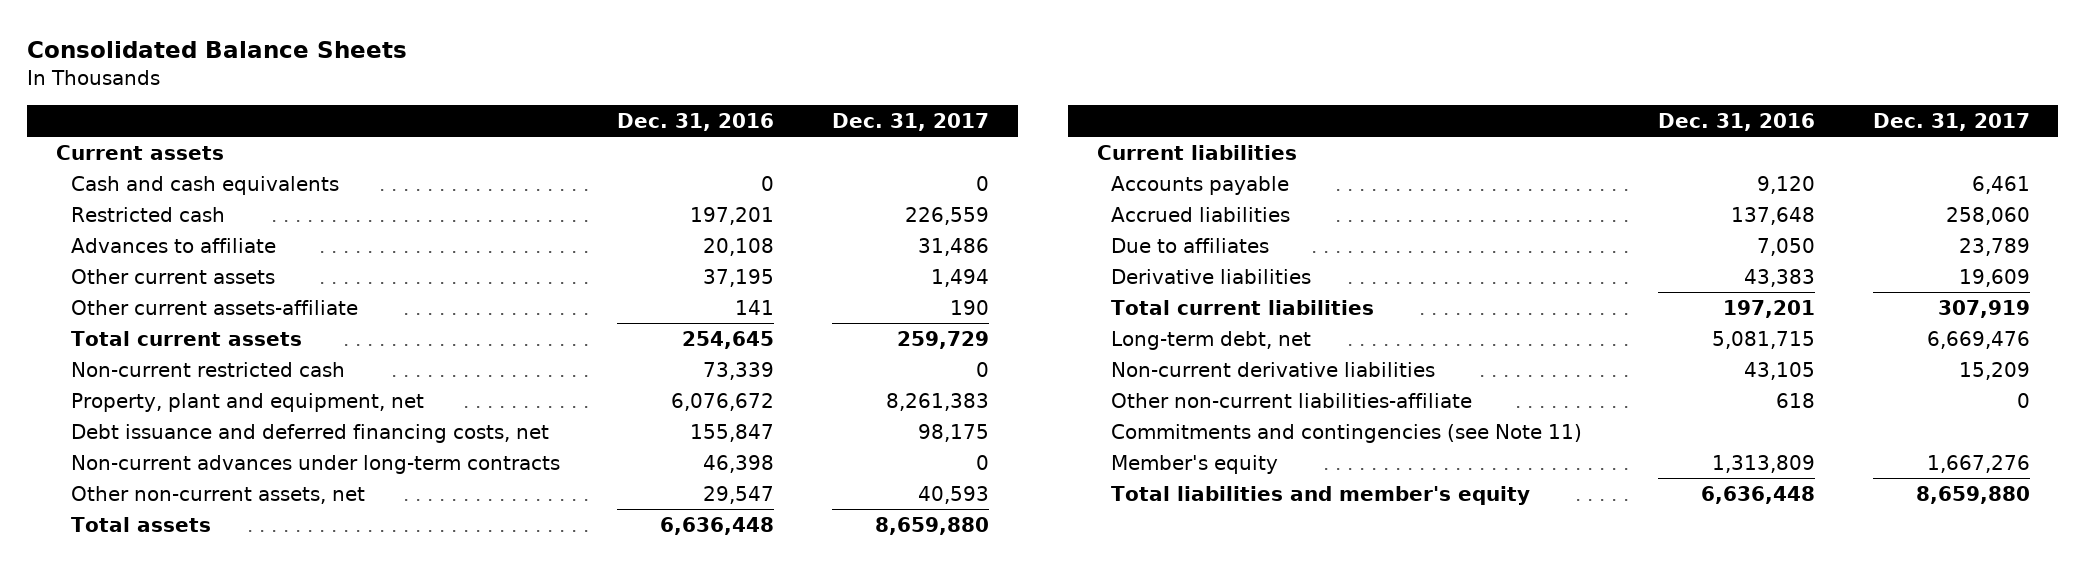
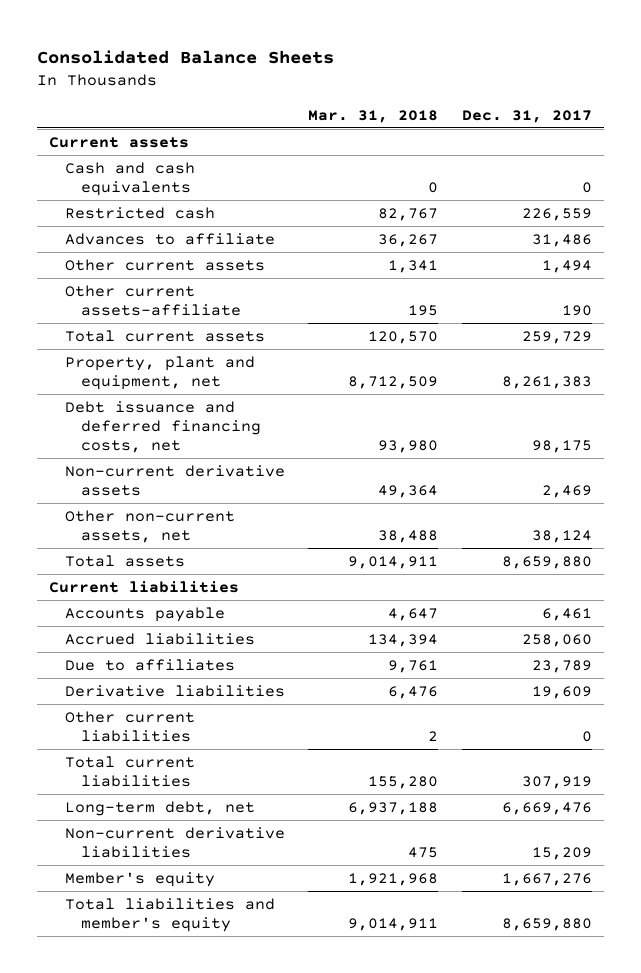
- | Dec. 31, 2016 | Dec. 31, 2017
+ | Mar. 31, 2018 | Dec. 31, 2017
- Non-current restricted cash | 73,339 | 0
- Non-current advances under long-term contracts | 46,398 | 0
- Other non-current assets, net | 29,547 | 40,593
+ Non-current derivative assets | 49,364 | 2,469
+ Other non-current assets, net | 38,488 | 38,124
+ Other current liabilities | 2 | 0
- Other non-current liabilities-affiliate | 618 | 0
- Commitments and contingencies (see Note 11)

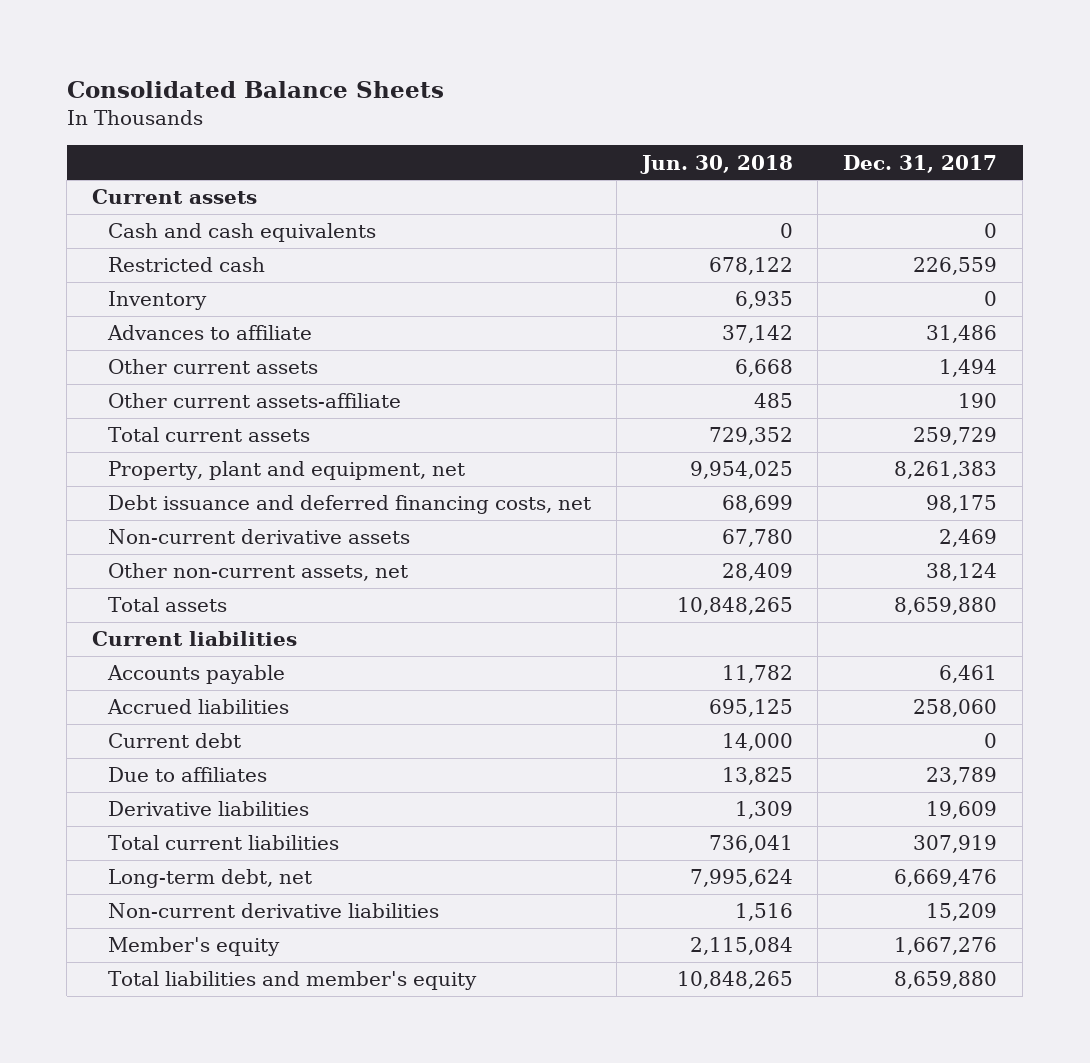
- | Mar. 31, 2018 | Dec. 31, 2017
+ | Jun. 30, 2018 | Dec. 31, 2017
+ Inventory | 6,935 | 0
+ Current debt | 14,000 | 0
- Other current liabilities | 2 | 0

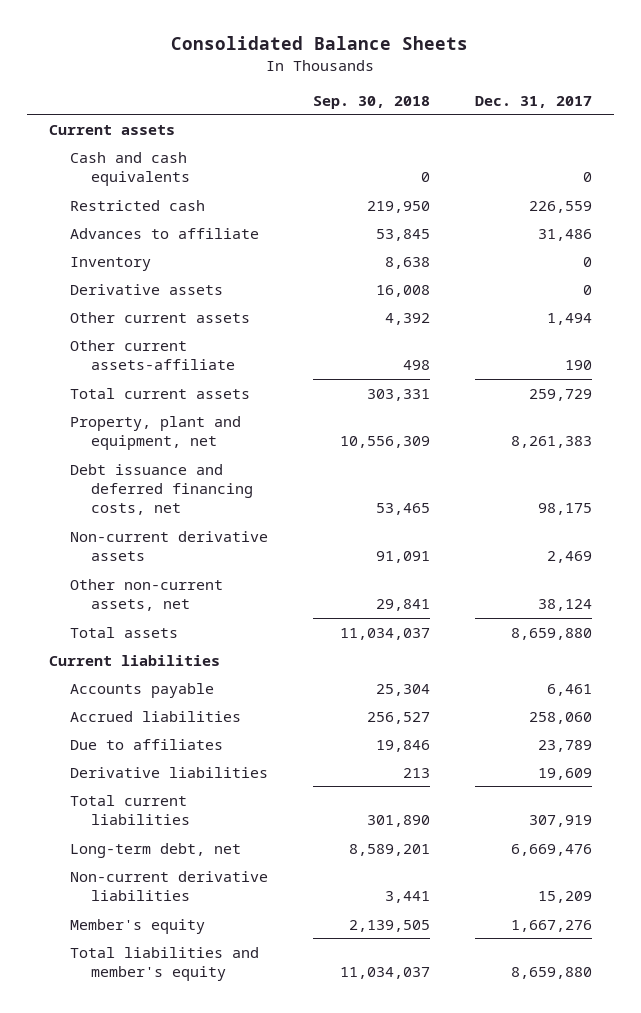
- | Jun. 30, 2018 | Dec. 31, 2017
+ | Sep. 30, 2018 | Dec. 31, 2017
moved down: Inventory | 8,638 | 0
+ Derivative assets | 16,008 | 0
- Current debt | 14,000 | 0

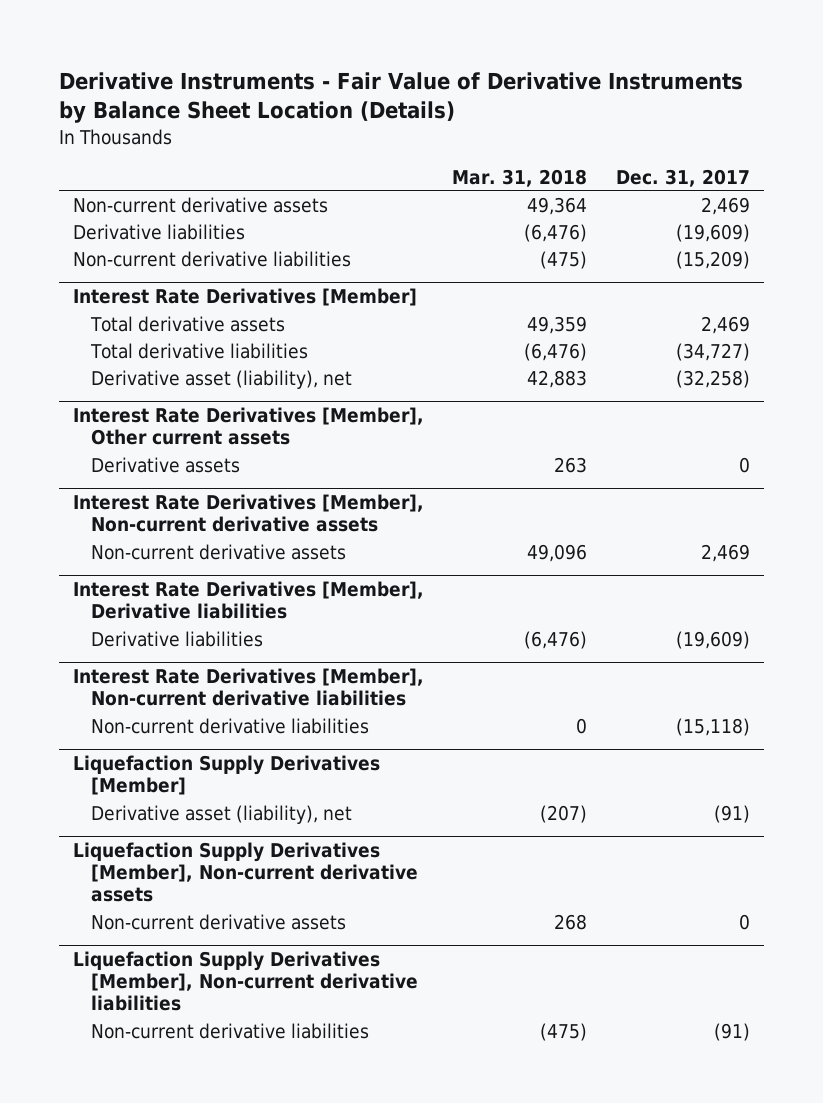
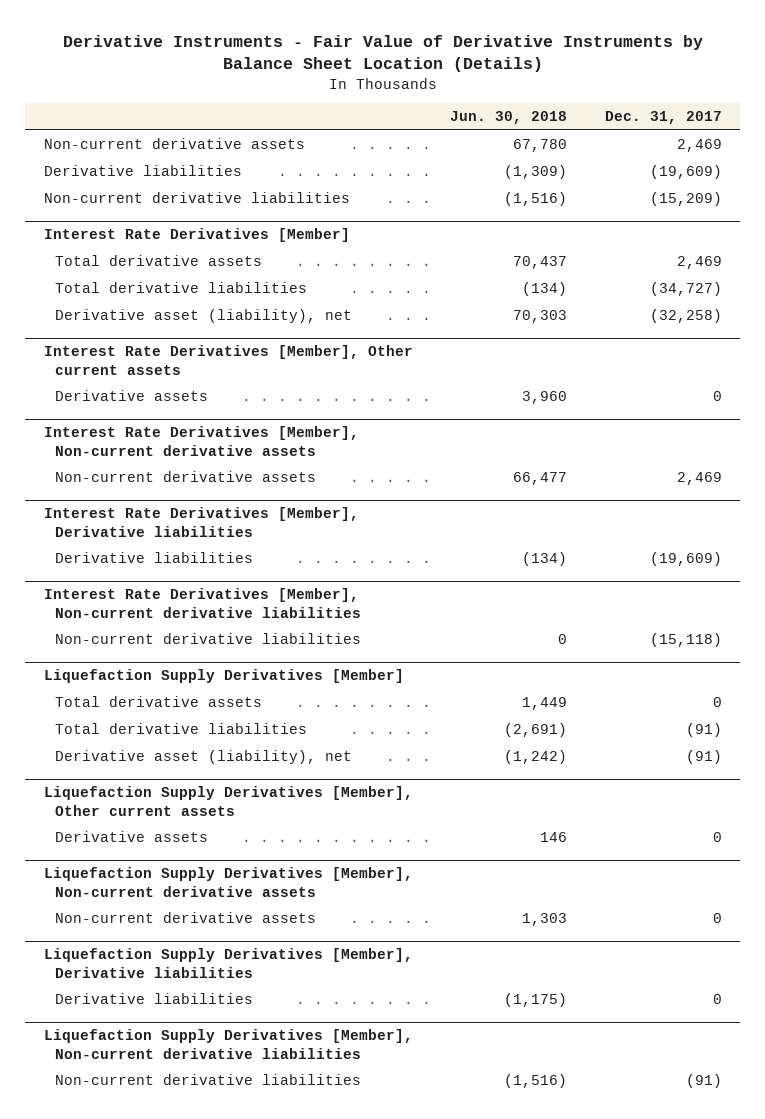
- | Mar. 31, 2018 | Dec. 31, 2017
+ | Jun. 30, 2018 | Dec. 31, 2017
@ Liquefaction Supply Derivatives [Member]
+ Total derivative assets | 1,449 | 0
+ Total derivative liabilities | (2,691) | (91)
+ Liquefaction Supply Derivatives [Member], Other current assets
+ Derivative assets | 146 | 0
+ Liquefaction Supply Derivatives [Member], Derivative liabilities
+ Derivative liabilities | (1,175) | 0

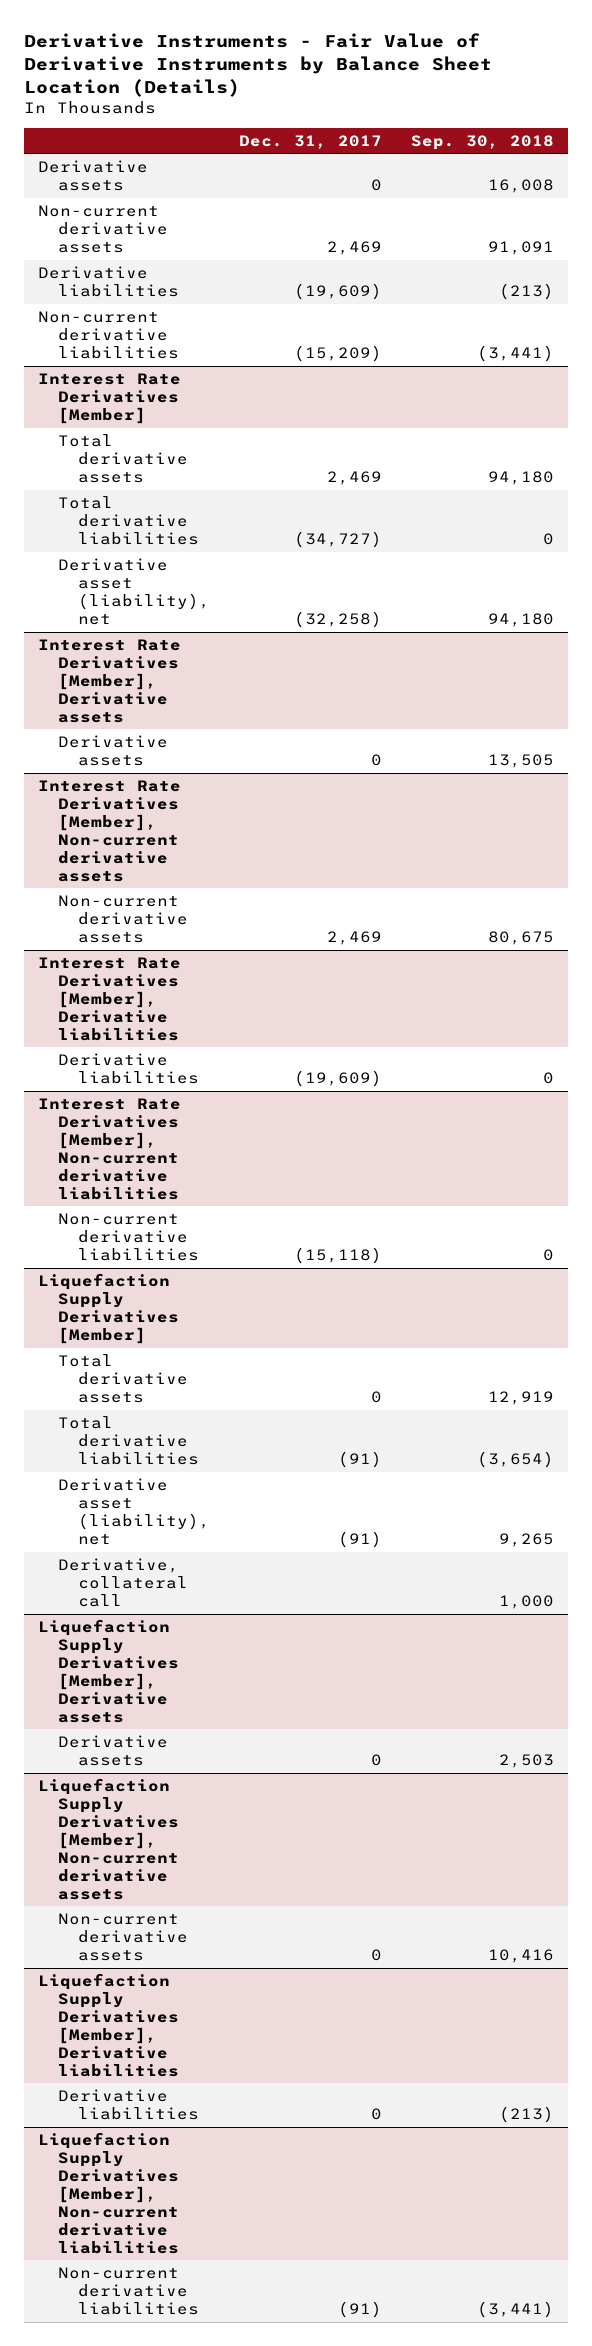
- | Jun. 30, 2018 | Dec. 31, 2017
+ | Dec. 31, 2017 | Sep. 30, 2018
+ Derivative assets | 0 | 16,008
- Interest Rate Derivatives [Member], Other current assets
+ Interest Rate Derivatives [Member], Derivative assets
- Liquefaction Supply Derivatives [Member], Other current assets
@ Liquefaction Supply Derivatives [Member]
+ Derivative, collateral call | | 1,000
+ Liquefaction Supply Derivatives [Member], Derivative assets

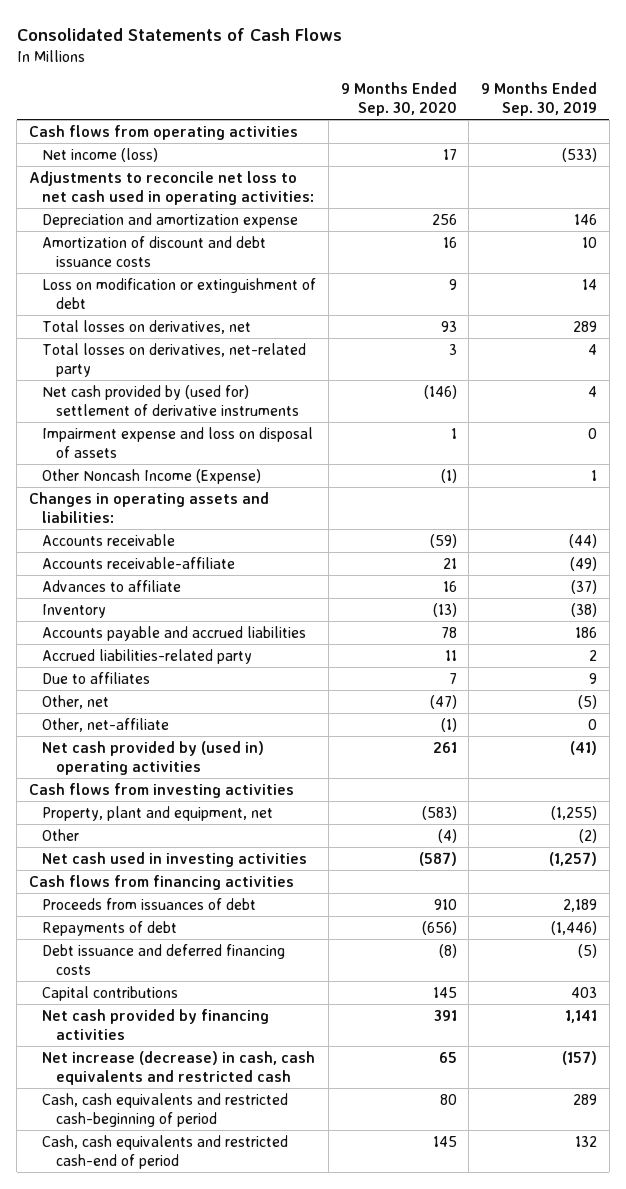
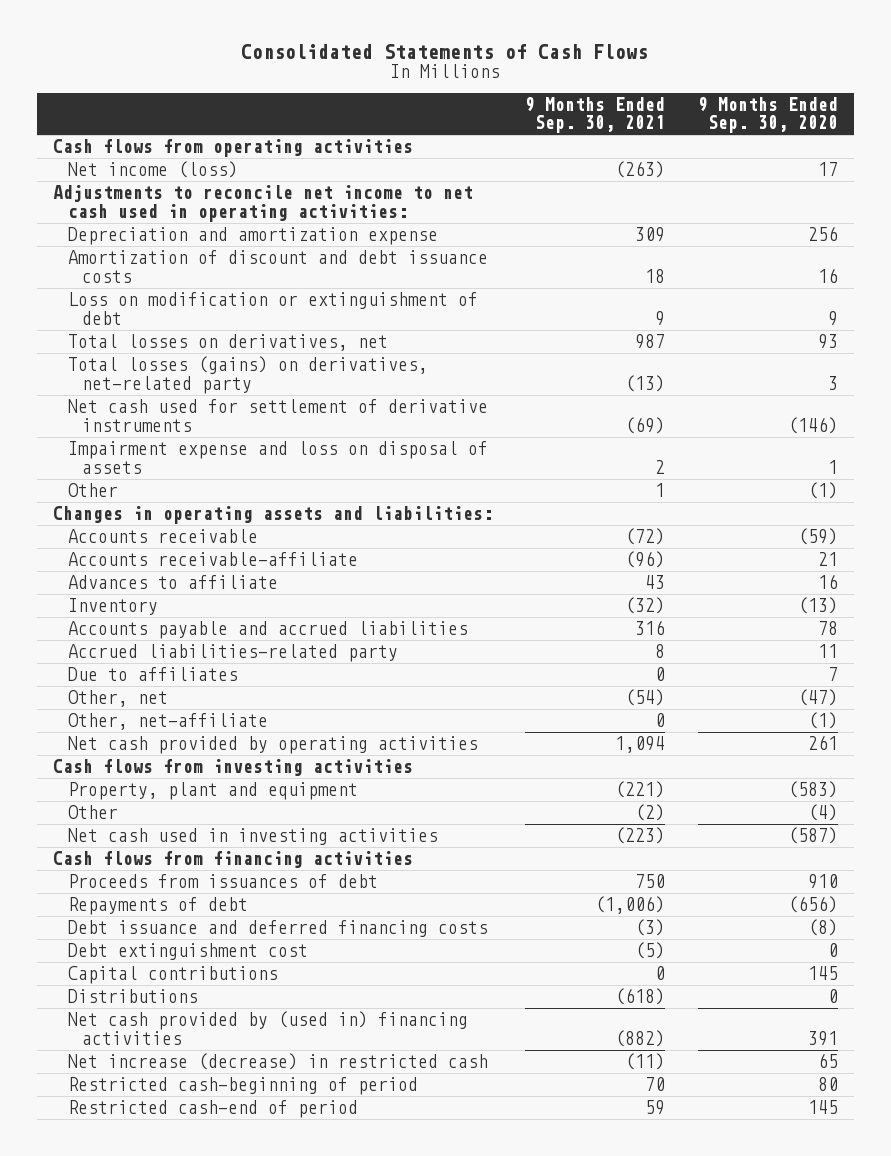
- | 9 Months Ended Sep. 30, 2020 | 9 Months Ended Sep. 30, 2019
+ | 9 Months Ended Sep. 30, 2021 | 9 Months Ended Sep. 30, 2020
- Adjustments to reconcile net loss to net cash used in operating activities:
+ Adjustments to reconcile net income to net cash used in operating activities:
- Total losses on derivatives, net-related party | 3 | 4
- Net cash provided by (used for) settlement of derivative instruments | (146) | 4
+ Total losses (gains) on derivatives, net-related party | (13) | 3
+ Net cash used for settlement of derivative instruments | (69) | (146)
- Other Noncash Income (Expense) | (1) | 1
+ Other | 1 | (1)
- Net cash provided by (used in) operating activities | 261 | (41)
+ Net cash provided by operating activities | 1,094 | 261
- Property, plant and equipment, net | (583) | (1,255)
+ Property, plant and equipment | (221) | (583)
+ Debt extinguishment cost | (5) | 0
- Net cash provided by financing activities | 391 | 1,141
- Net increase (decrease) in cash, cash equivalents and restricted cash | 65 | (157)
- Cash, cash equivalents and restricted cash-beginning of period | 80 | 289
- Cash, cash equivalents and restricted cash-end of period | 145 | 132
+ Distributions | (618) | 0
+ Net cash provided by (used in) financing activities | (882) | 391
+ Net increase (decrease) in restricted cash | (11) | 65
+ Restricted cash-beginning of period | 70 | 80
+ Restricted cash-end of period | 59 | 145

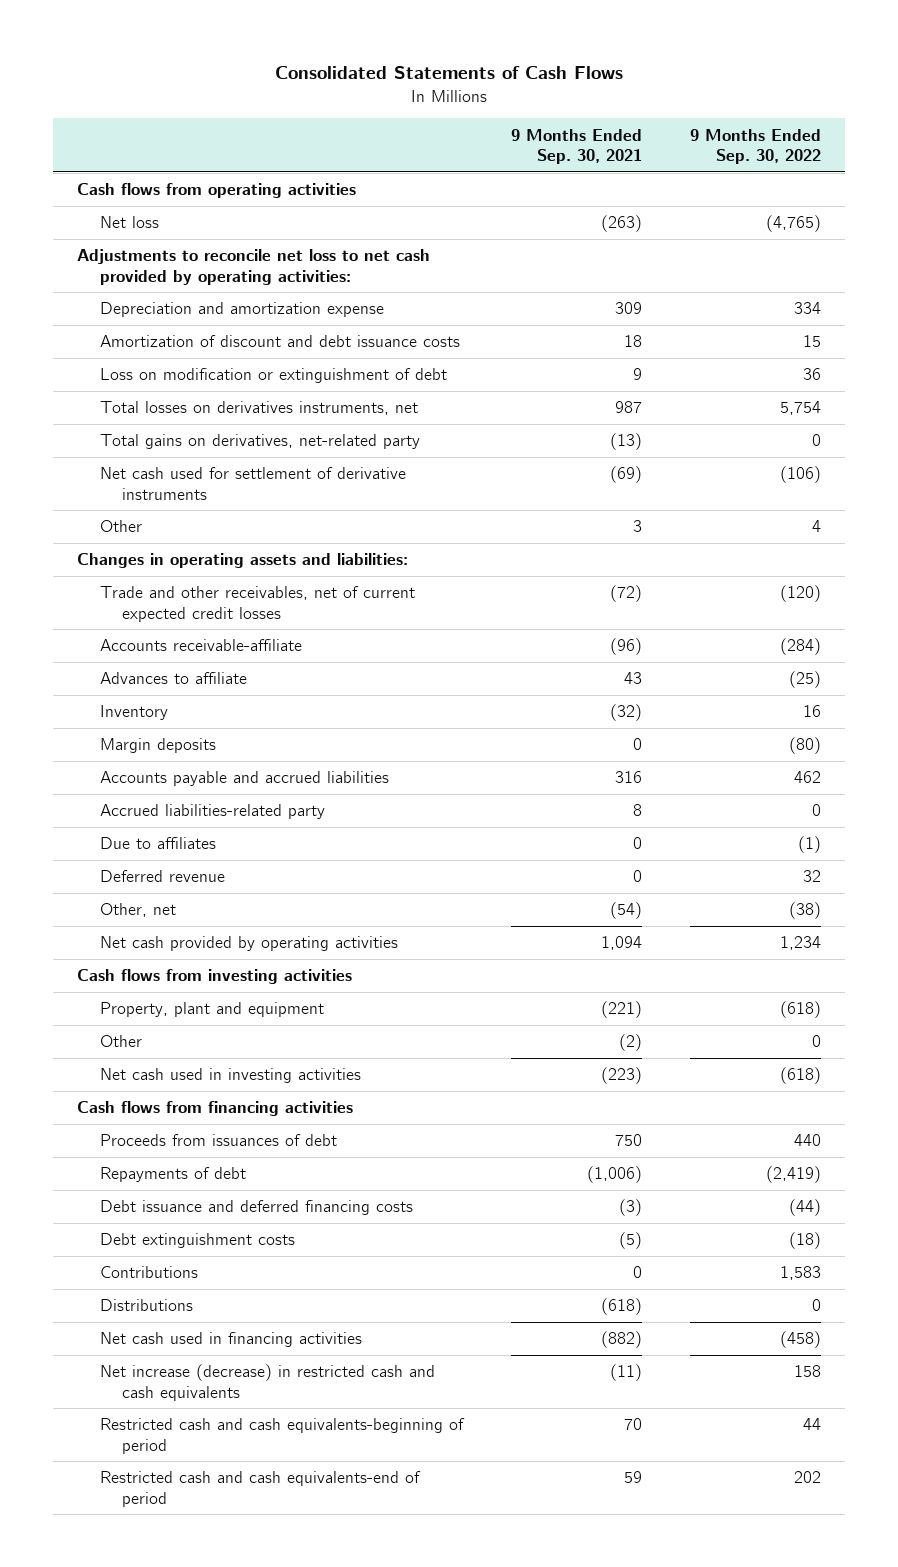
- | 9 Months Ended Sep. 30, 2021 | 9 Months Ended Sep. 30, 2020
+ | 9 Months Ended Sep. 30, 2021 | 9 Months Ended Sep. 30, 2022
- Net income (loss) | (263) | 17
- Adjustments to reconcile net income to net cash used in operating activities:
+ Net loss | (263) | (4,765)
+ Adjustments to reconcile net loss to net cash provided by operating activities:
- Total losses on derivatives, net | 987 | 93
- Total losses (gains) on derivatives, net-related party | (13) | 3
+ Total losses on derivatives instruments, net | 987 | 5,754
+ Total gains on derivatives, net-related party | (13) | 0
- Impairment expense and loss on disposal of assets | 2 | 1
- Other | 1 | (1)
+ Other | 3 | 4
- Accounts receivable | (72) | (59)
+ Trade and other receivables, net of current expected credit losses | (72) | (120)
+ Margin deposits | 0 | (80)
+ Deferred revenue | 0 | 32
- Other, net-affiliate | 0 | (1)
- Debt extinguishment cost | (5) | 0
- Capital contributions | 0 | 145
+ Debt extinguishment costs | (5) | (18)
+ Contributions | 0 | 1,583
- Net cash provided by (used in) financing activities | (882) | 391
- Net increase (decrease) in restricted cash | (11) | 65
- Restricted cash-beginning of period | 70 | 80
- Restricted cash-end of period | 59 | 145
+ Net cash used in financing activities | (882) | (458)
+ Net increase (decrease) in restricted cash and cash equivalents | (11) | 158
+ Restricted cash and cash equivalents-beginning of period | 70 | 44
+ Restricted cash and cash equivalents-end of period | 59 | 202

